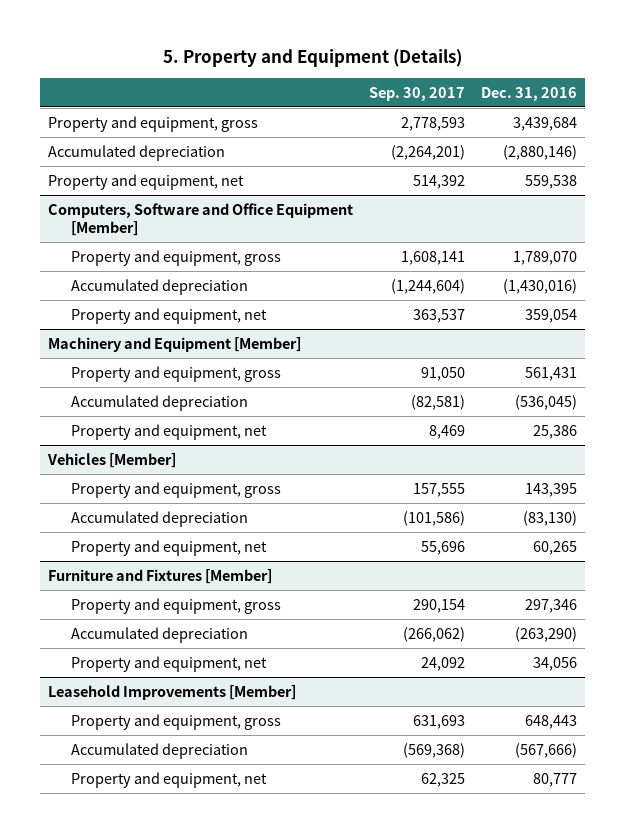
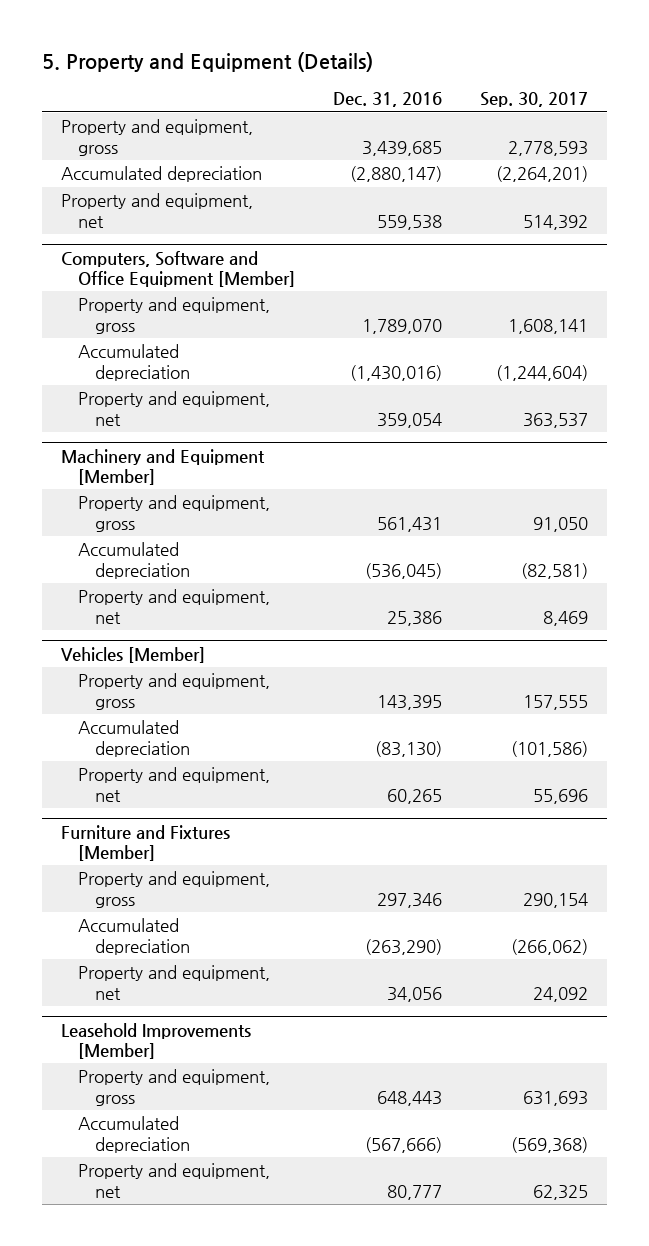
- | Sep. 30, 2017 | Dec. 31, 2016
+ | Dec. 31, 2016 | Sep. 30, 2017
- Property and equipment, gross | 2,778,593 | 3,439,684
- Accumulated depreciation | (2,264,201) | (2,880,146)
+ Property and equipment, gross | 3,439,685 | 2,778,593
+ Accumulated depreciation | (2,880,147) | (2,264,201)

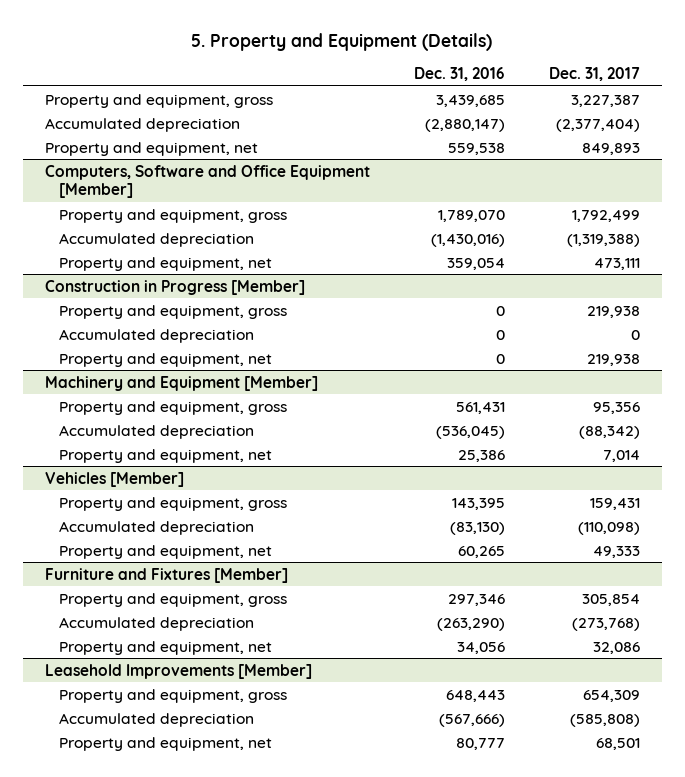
- | Dec. 31, 2016 | Sep. 30, 2017
+ | Dec. 31, 2016 | Dec. 31, 2017
+ Construction in Progress [Member]
+ Property and equipment, gross | 0 | 219,938
+ Accumulated depreciation | 0 | 0
+ Property and equipment, net | 0 | 219,938

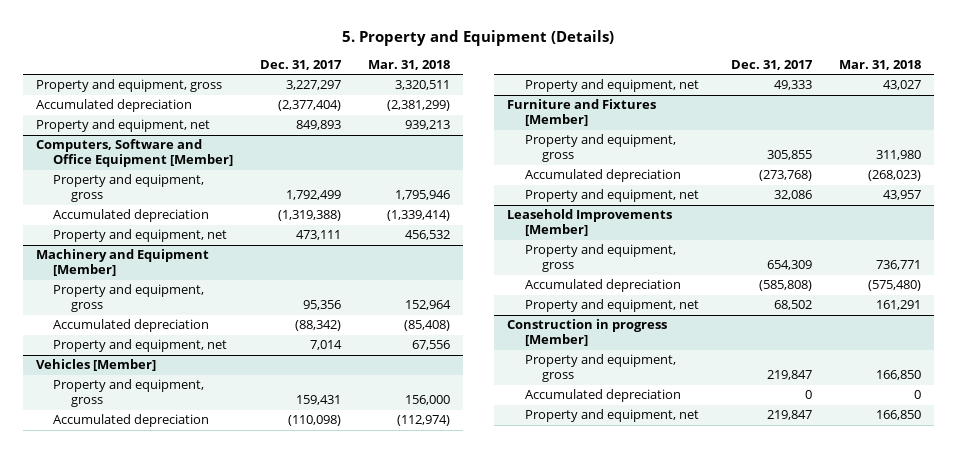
- | Dec. 31, 2016 | Dec. 31, 2017
+ | Dec. 31, 2017 | Mar. 31, 2018
- Property and equipment, gross | 3,439,685 | 3,227,387
+ Property and equipment, gross | 3,227,297 | 3,320,511
- Construction in Progress [Member]
- Property and equipment, gross | 0 | 219,938
- Accumulated depreciation | 0 | 0
- Property and equipment, net | 0 | 219,938
@ Furniture and Fixtures [Member]
- Property and equipment, gross | 297,346 | 305,854
+ Property and equipment, gross | 305,855 | 311,980
@ Leasehold Improvements [Member]
- Property and equipment, net | 80,777 | 68,501
+ Property and equipment, net | 68,502 | 161,291
+ Construction in progress [Member]
+ Property and equipment, gross | 219,847 | 166,850
+ Accumulated depreciation | 0 | 0
+ Property and equipment, net | 219,847 | 166,850

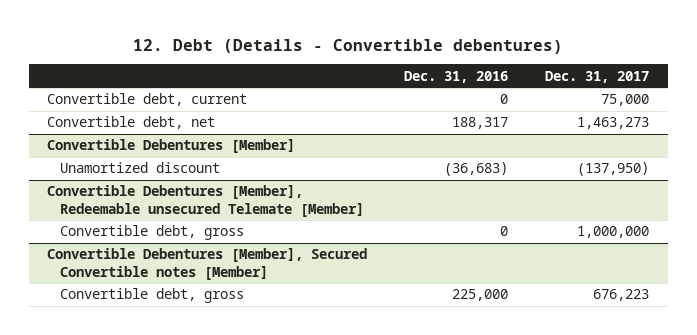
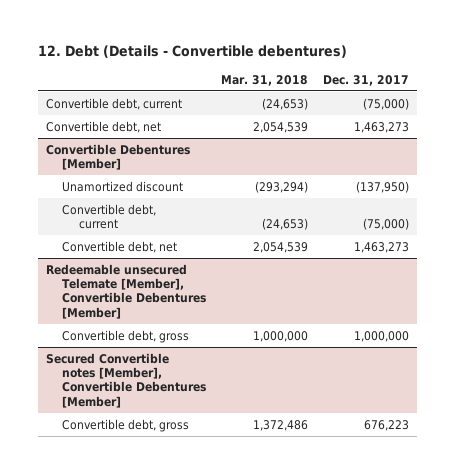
- | Dec. 31, 2016 | Dec. 31, 2017
+ | Mar. 31, 2018 | Dec. 31, 2017
- Convertible debt, current | 0 | 75,000
+ Convertible debt, current | (24,653) | (75,000)
- Convertible Debentures [Member], Redeemable unsecured Telemate [Member]
@ Convertible Debentures [Member]
+ Convertible debt, current | (24,653) | (75,000)
+ Convertible debt, net | 2,054,539 | 1,463,273
+ Redeemable unsecured Telemate [Member], Convertible Debentures [Member]
- Convertible Debentures [Member], Secured Convertible notes [Member]
+ Secured Convertible notes [Member], Convertible Debentures [Member]

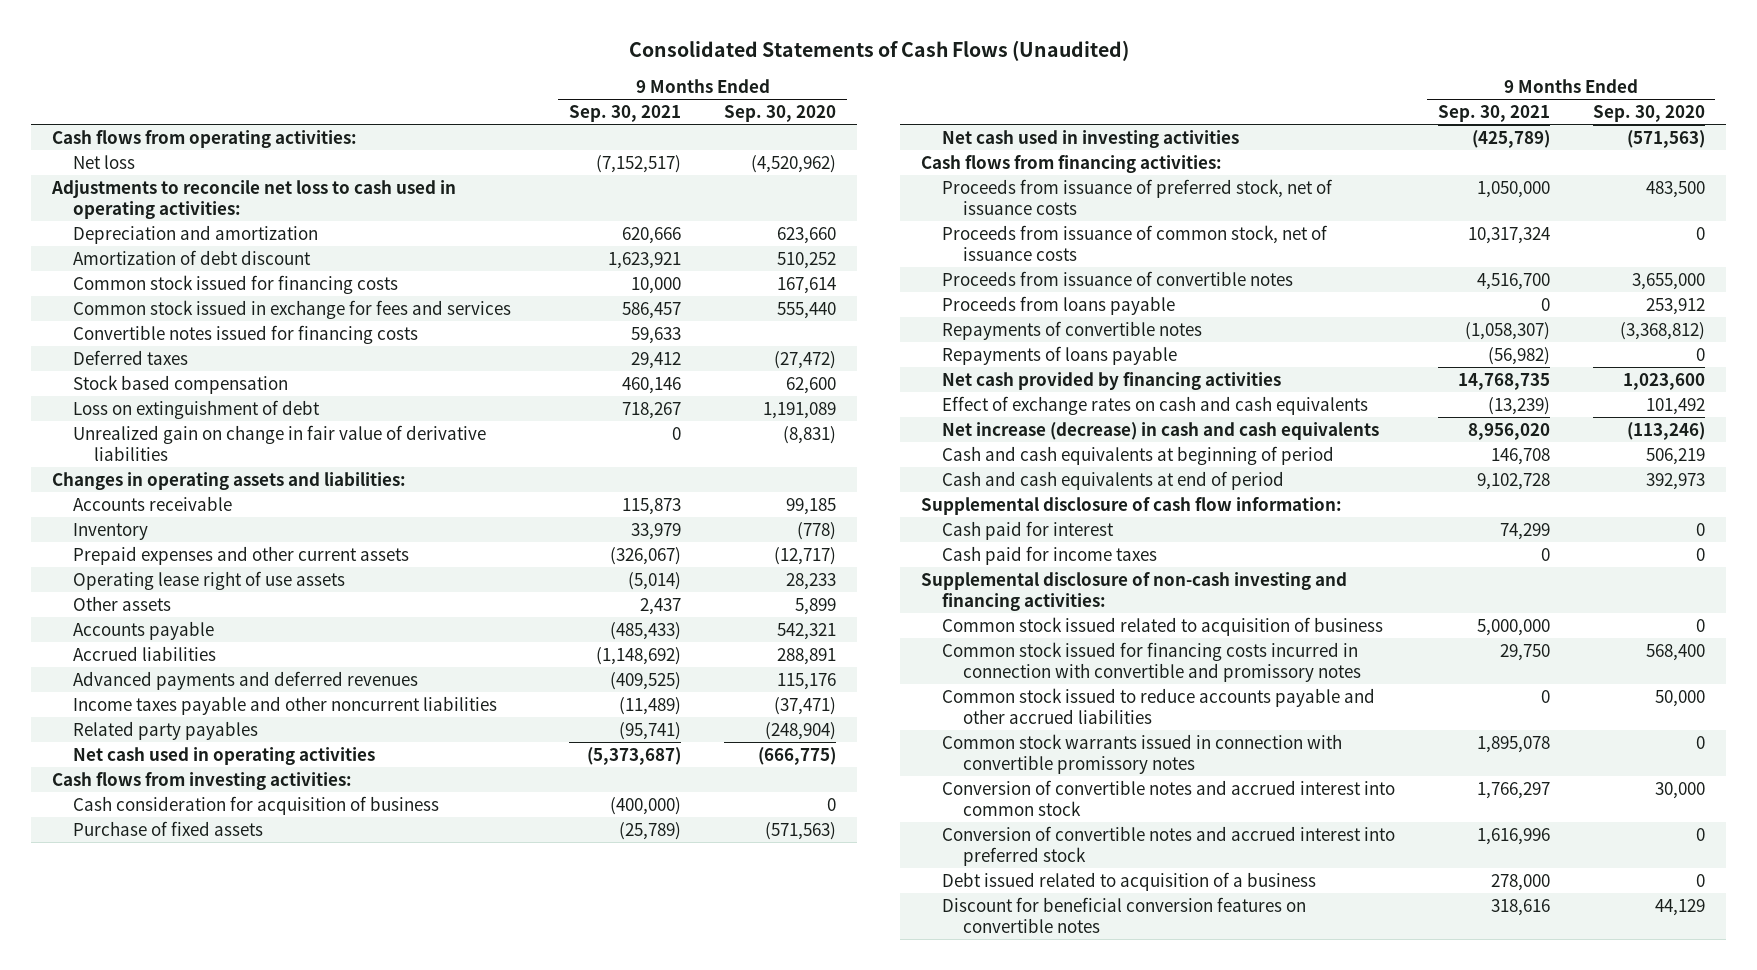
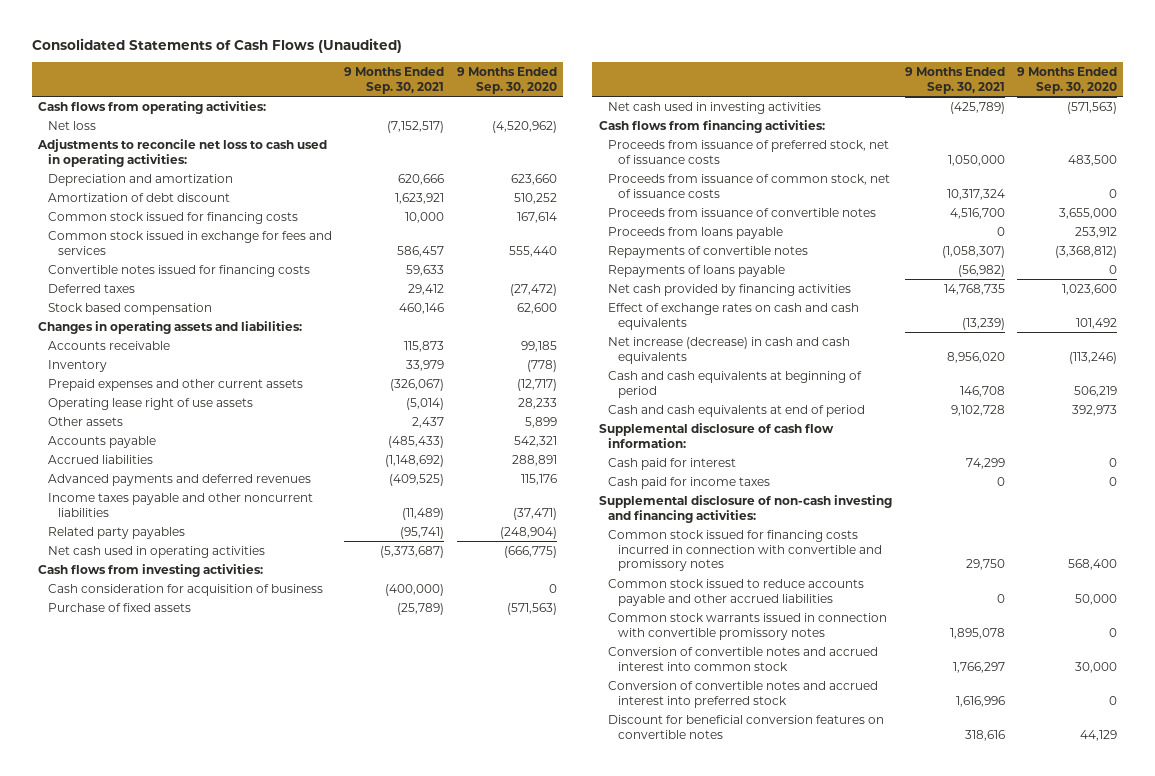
- Loss on extinguishment of debt | 718,267 | 1,191,089
- Unrealized gain on change in fair value of derivative liabilities | 0 | (8,831)
- Common stock issued related to acquisition of business | 5,000,000 | 0
- Debt issued related to acquisition of a business | 278,000 | 0

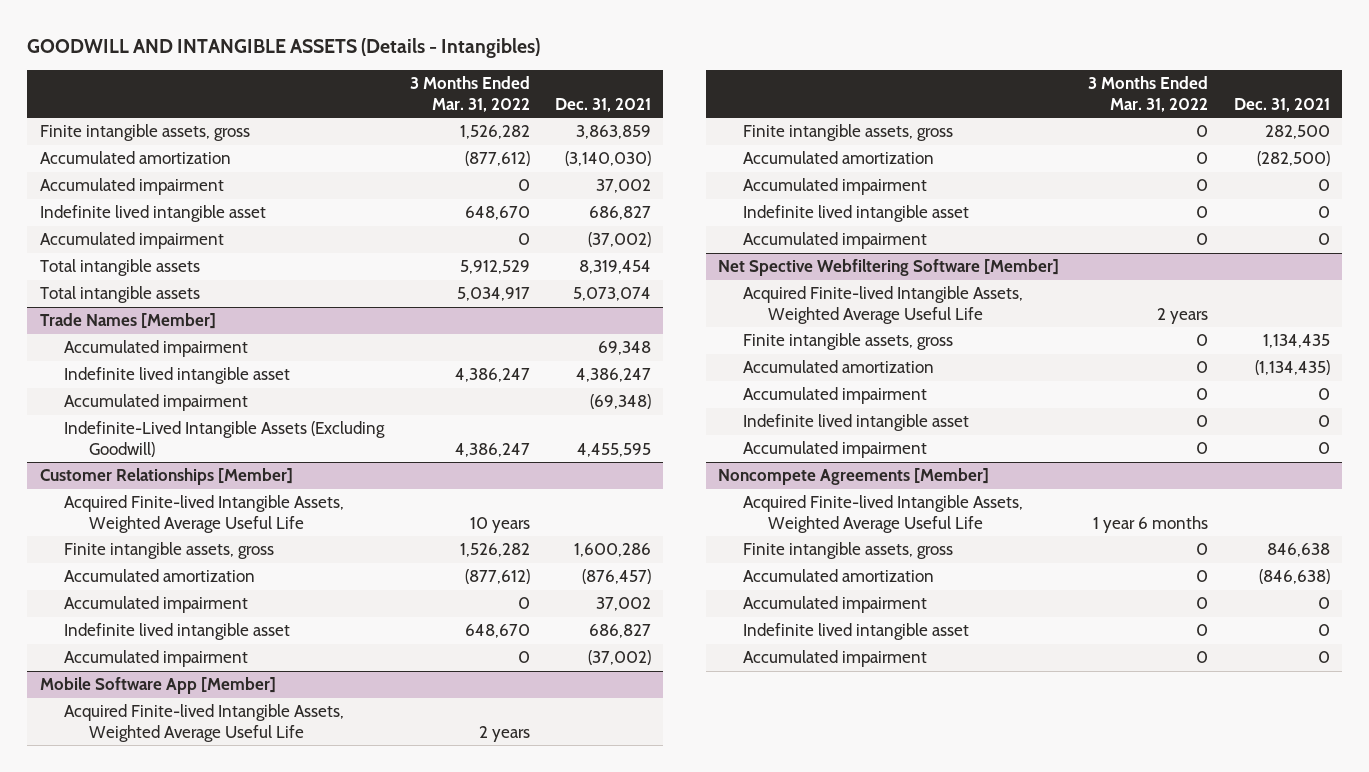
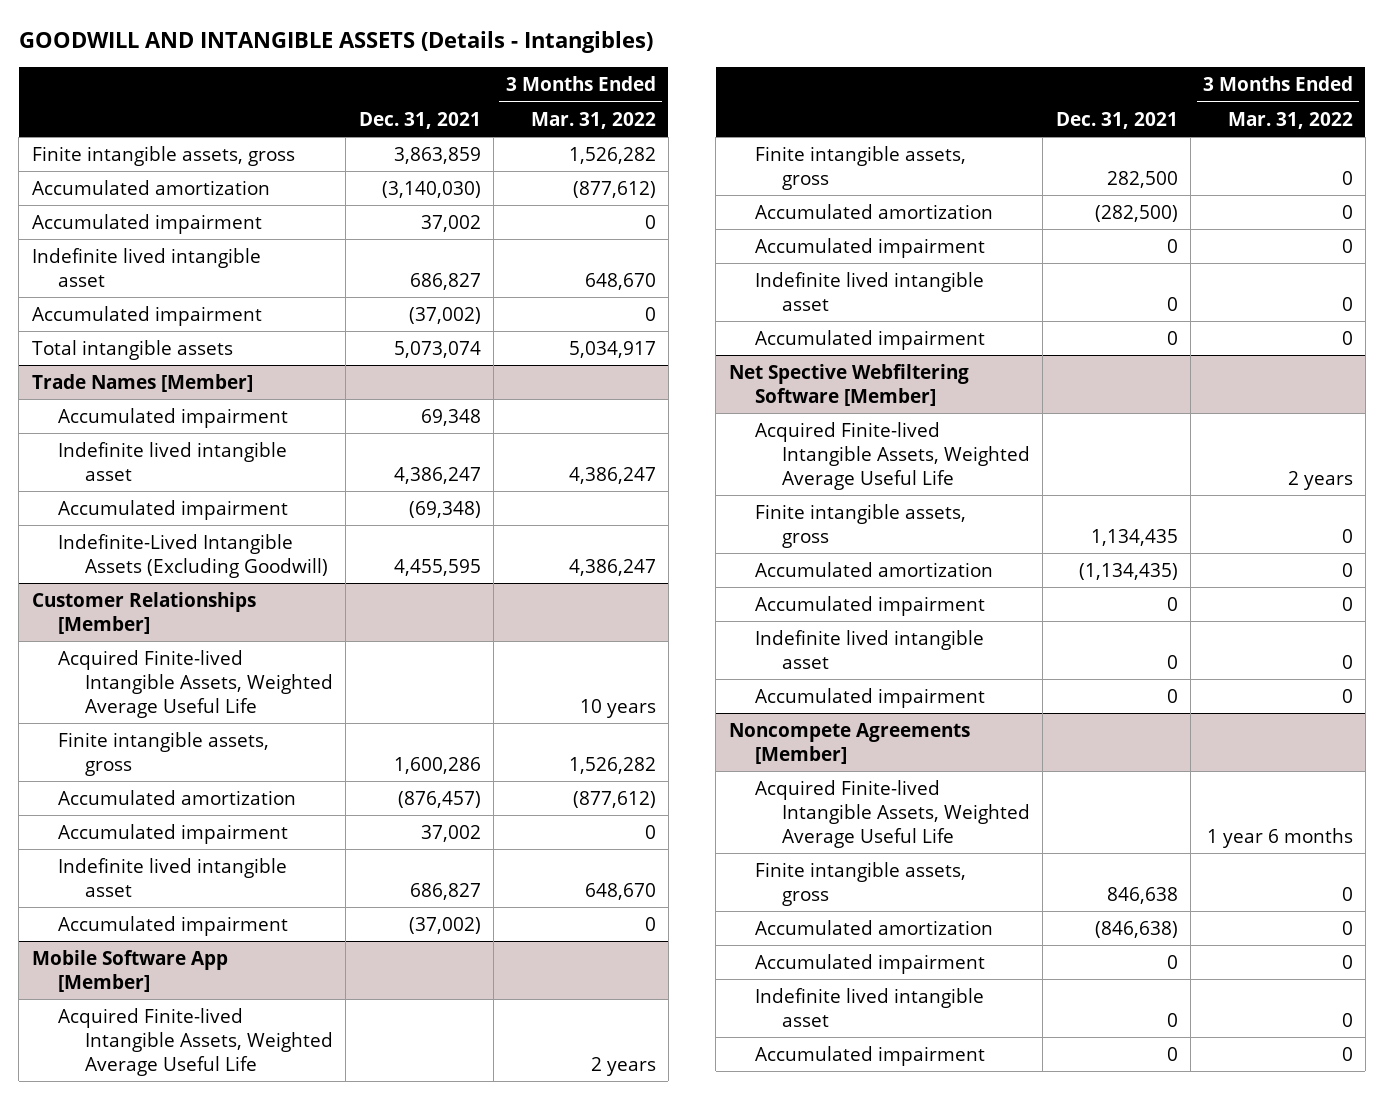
- | 3 Months Ended Mar. 31, 2022 | Dec. 31, 2021
+ | Dec. 31, 2021 | 3 Months Ended Mar. 31, 2022
- Total intangible assets | 5,912,529 | 8,319,454

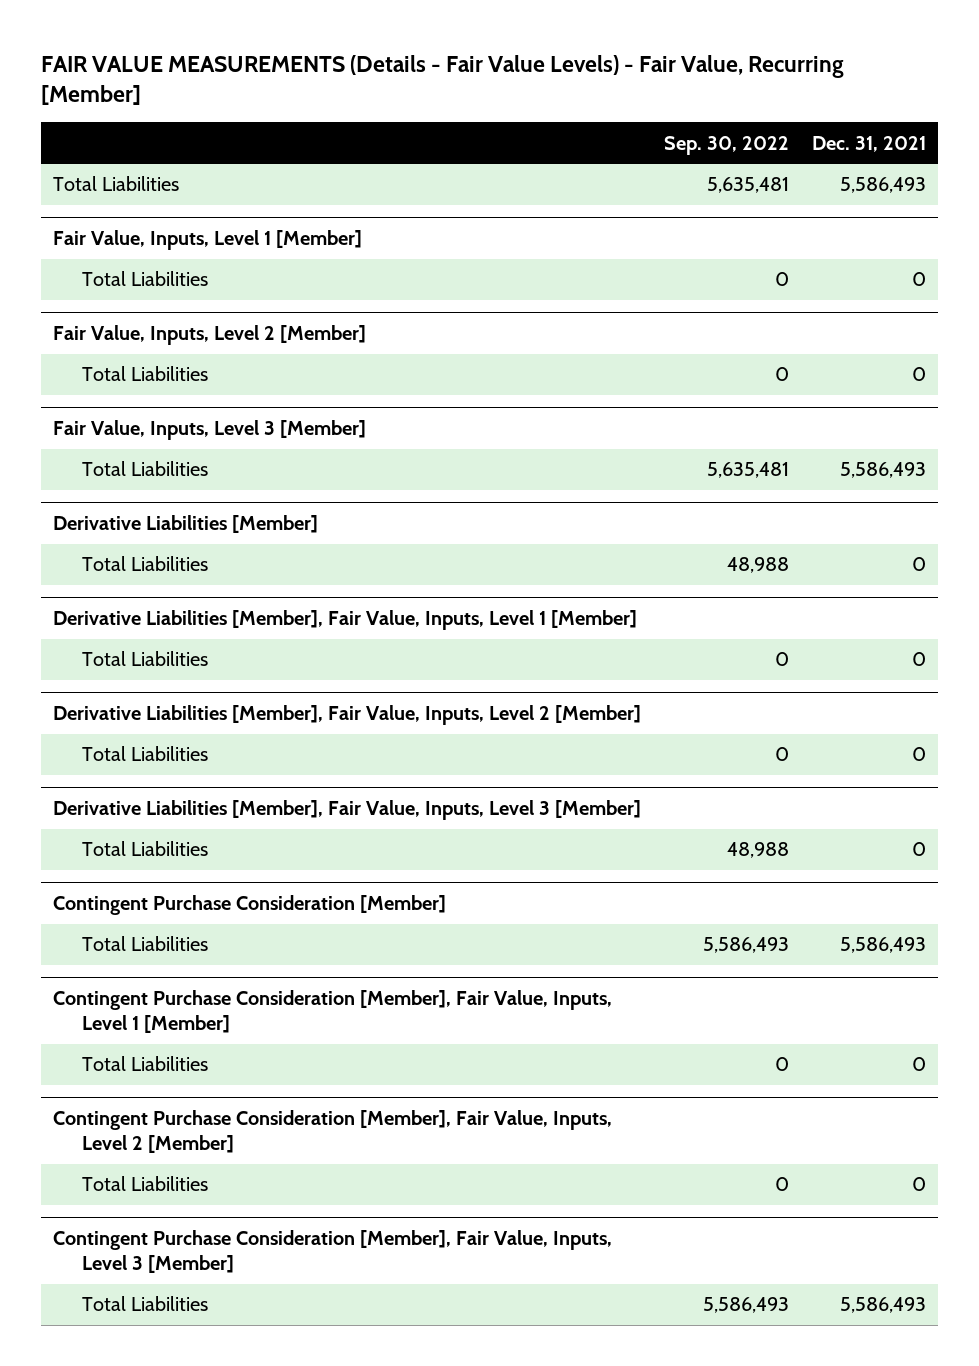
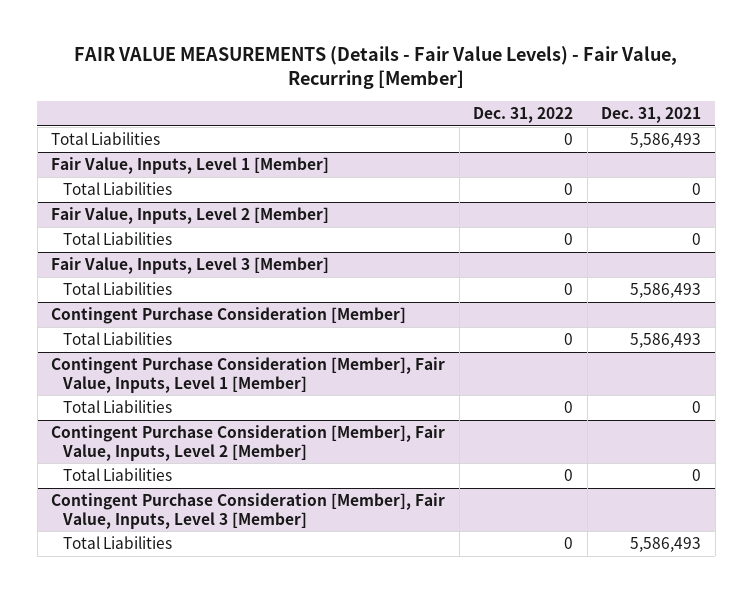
- | Sep. 30, 2022 | Dec. 31, 2021
+ | Dec. 31, 2022 | Dec. 31, 2021
- Derivative Liabilities [Member]
- Total Liabilities | 48,988 | 0
- Derivative Liabilities [Member], Fair Value, Inputs, Level 1 [Member]
- Total Liabilities | 0 | 0
- Derivative Liabilities [Member], Fair Value, Inputs, Level 2 [Member]
- Total Liabilities | 0 | 0
- Derivative Liabilities [Member], Fair Value, Inputs, Level 3 [Member]
- Total Liabilities | 48,988 | 0

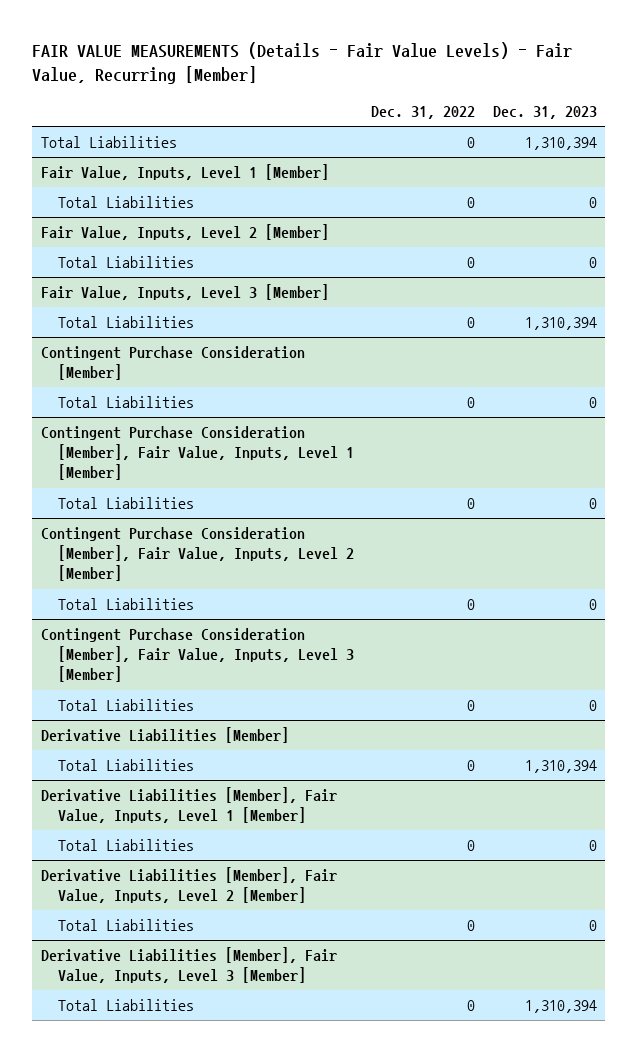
- | Dec. 31, 2022 | Dec. 31, 2021
+ | Dec. 31, 2022 | Dec. 31, 2023
+ Derivative Liabilities [Member]
+ Total Liabilities | 0 | 1,310,394
+ Derivative Liabilities [Member], Fair Value, Inputs, Level 1 [Member]
+ Total Liabilities | 0 | 0
+ Derivative Liabilities [Member], Fair Value, Inputs, Level 2 [Member]
+ Total Liabilities | 0 | 0
+ Derivative Liabilities [Member], Fair Value, Inputs, Level 3 [Member]
+ Total Liabilities | 0 | 1,310,394

